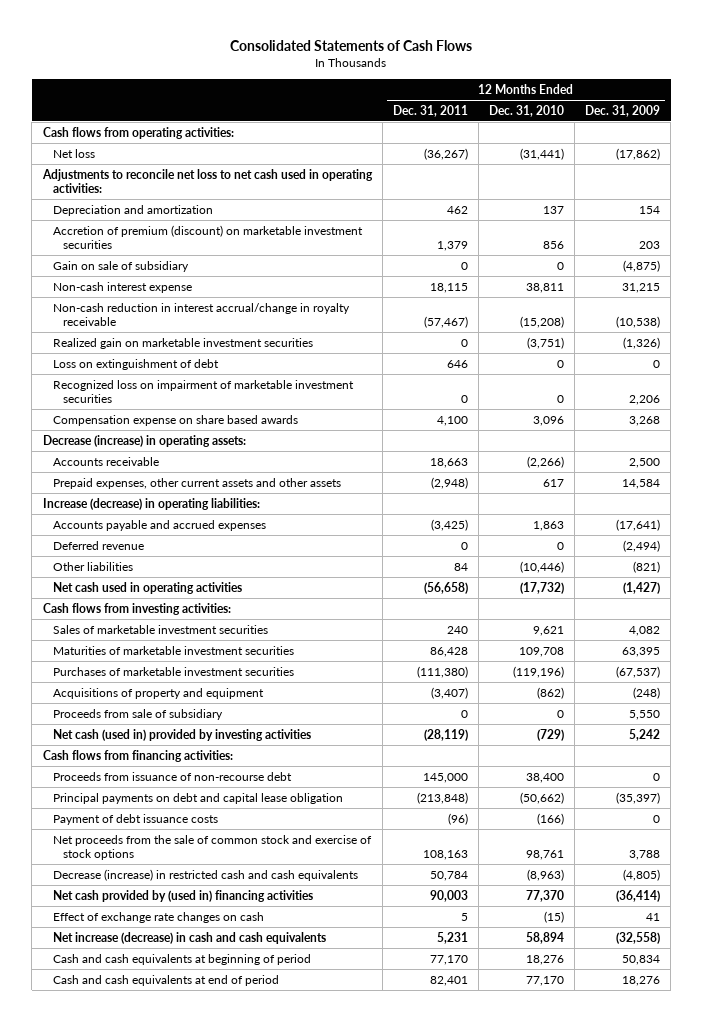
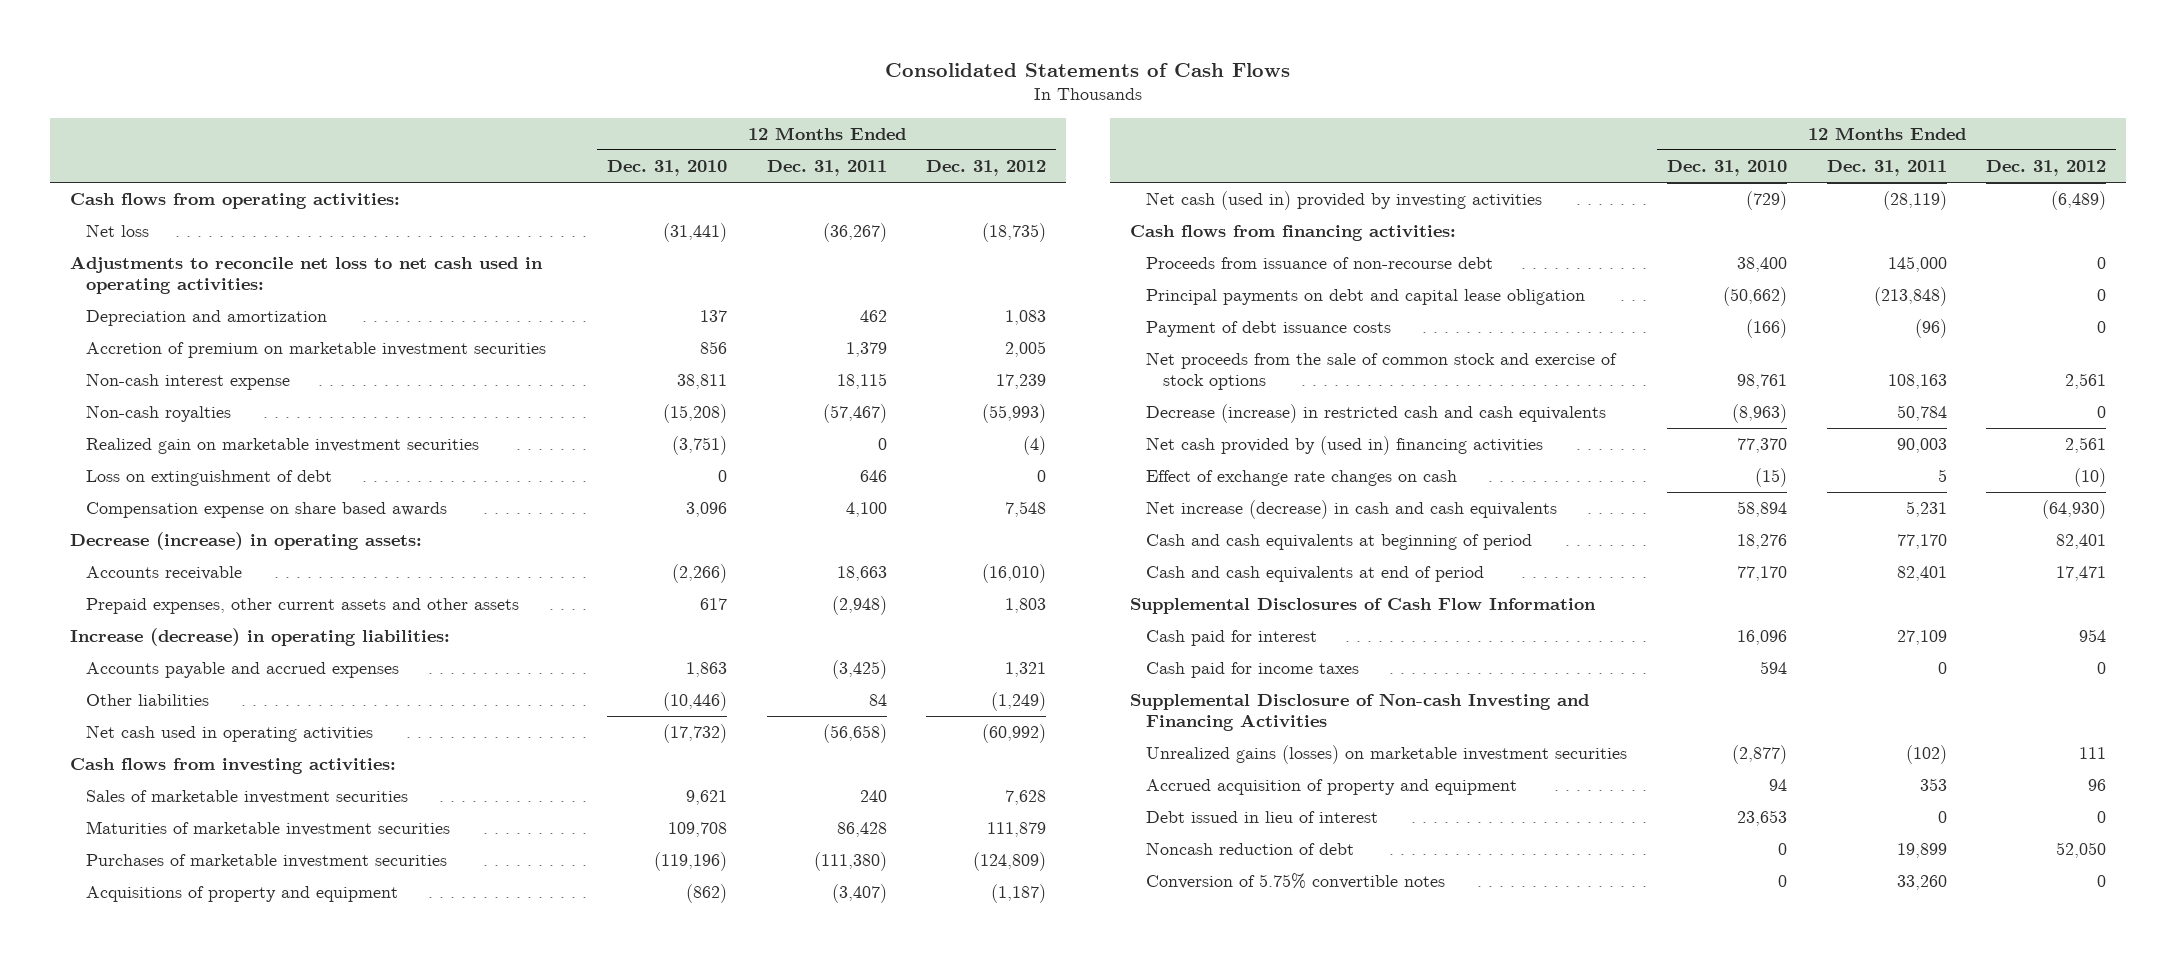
- | 12 Months Ended Dec. 31, 2011 | 12 Months Ended Dec. 31, 2010 | 12 Months Ended Dec. 31, 2009
+ | 12 Months Ended Dec. 31, 2010 | 12 Months Ended Dec. 31, 2011 | 12 Months Ended Dec. 31, 2012
- Accretion of premium (discount) on marketable investment securities | 1,379 | 856 | 203
- Gain on sale of subsidiary | 0 | 0 | (4,875)
+ Accretion of premium on marketable investment securities | 856 | 1,379 | 2,005
- Non-cash reduction in interest accrual/change in royalty receivable | (57,467) | (15,208) | (10,538)
+ Non-cash royalties | (15,208) | (57,467) | (55,993)
- Recognized loss on impairment of marketable investment securities | 0 | 0 | 2,206
- Deferred revenue | 0 | 0 | (2,494)
- Proceeds from sale of subsidiary | 0 | 0 | 5,550
+ Supplemental Disclosures of Cash Flow Information
+ Cash paid for interest | 16,096 | 27,109 | 954
+ Cash paid for income taxes | 594 | 0 | 0
+ Supplemental Disclosure of Non-cash Investing and Financing Activities
+ Unrealized gains (losses) on marketable investment securities | (2,877) | (102) | 111
+ Accrued acquisition of property and equipment | 94 | 353 | 96
+ Debt issued in lieu of interest | 23,653 | 0 | 0
+ Noncash reduction of debt | 0 | 19,899 | 52,050
+ Conversion of 5.75% convertible notes | 0 | 33,260 | 0

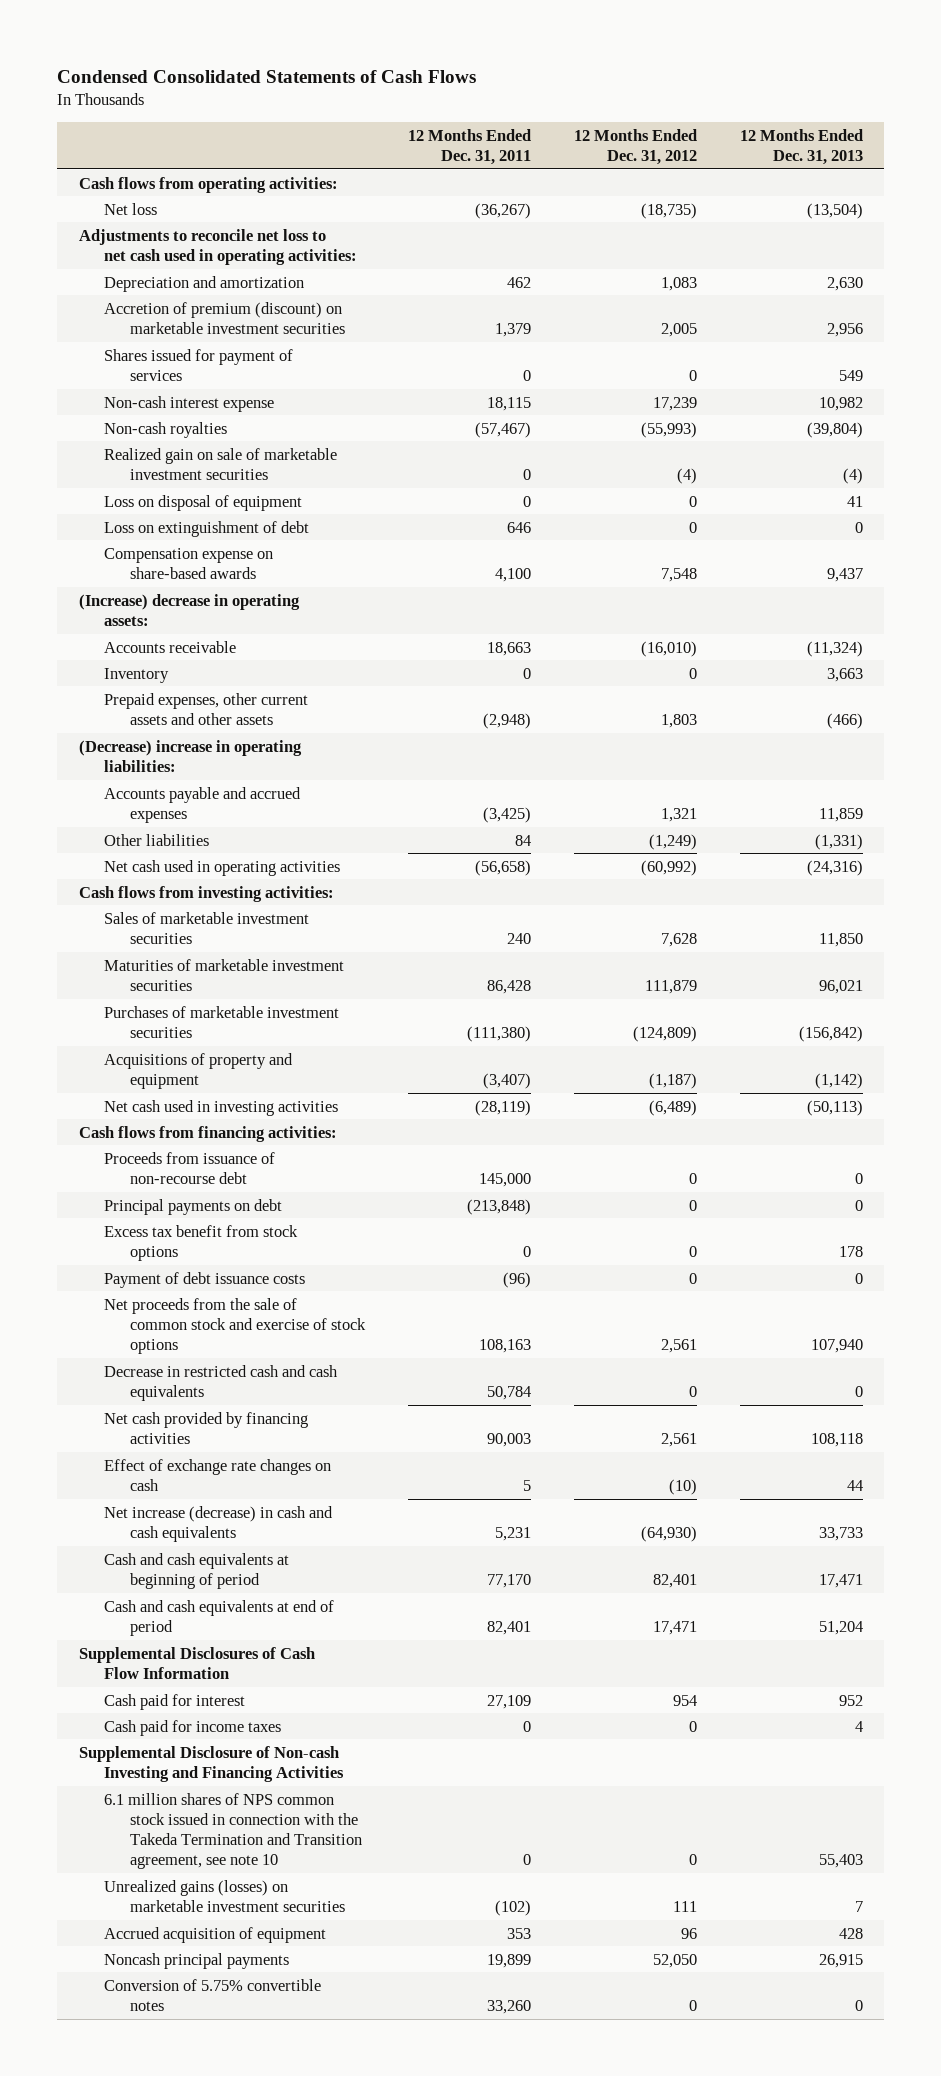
- Consolidated Statements of Cash Flows
+ Condensed Consolidated Statements of Cash Flows
- | 12 Months Ended Dec. 31, 2010 | 12 Months Ended Dec. 31, 2011 | 12 Months Ended Dec. 31, 2012
+ | 12 Months Ended Dec. 31, 2011 | 12 Months Ended Dec. 31, 2012 | 12 Months Ended Dec. 31, 2013
- Accretion of premium on marketable investment securities | 856 | 1,379 | 2,005
+ Accretion of premium (discount) on marketable investment securities | 1,379 | 2,005 | 2,956
+ Shares issued for payment of services | 0 | 0 | 549
- Realized gain on marketable investment securities | (3,751) | 0 | (4)
+ Realized gain on sale of marketable investment securities | 0 | (4) | (4)
+ Loss on disposal of equipment | 0 | 0 | 41
- Compensation expense on share based awards | 3,096 | 4,100 | 7,548
- Decrease (increase) in operating assets:
+ Compensation expense on share-based awards | 4,100 | 7,548 | 9,437
+ (Increase) decrease in operating assets:
+ Inventory | 0 | 0 | 3,663
- Increase (decrease) in operating liabilities:
+ (Decrease) increase in operating liabilities:
- Net cash (used in) provided by investing activities | (729) | (28,119) | (6,489)
+ Net cash used in investing activities | (28,119) | (6,489) | (50,113)
- Principal payments on debt and capital lease obligation | (50,662) | (213,848) | 0
+ Principal payments on debt | (213,848) | 0 | 0
+ Excess tax benefit from stock options | 0 | 0 | 178
- Decrease (increase) in restricted cash and cash equivalents | (8,963) | 50,784 | 0
- Net cash provided by (used in) financing activities | 77,370 | 90,003 | 2,561
+ Decrease in restricted cash and cash equivalents | 50,784 | 0 | 0
+ Net cash provided by financing activities | 90,003 | 2,561 | 108,118
+ 6.1 million shares of NPS common stock issued in connection with the Takeda Termination and Transition agreement, see note 10 | 0 | 0 | 55,403
- Accrued acquisition of property and equipment | 94 | 353 | 96
- Debt issued in lieu of interest | 23,653 | 0 | 0
- Noncash reduction of debt | 0 | 19,899 | 52,050
+ Accrued acquisition of equipment | 353 | 96 | 428
+ Noncash principal payments | 19,899 | 52,050 | 26,915

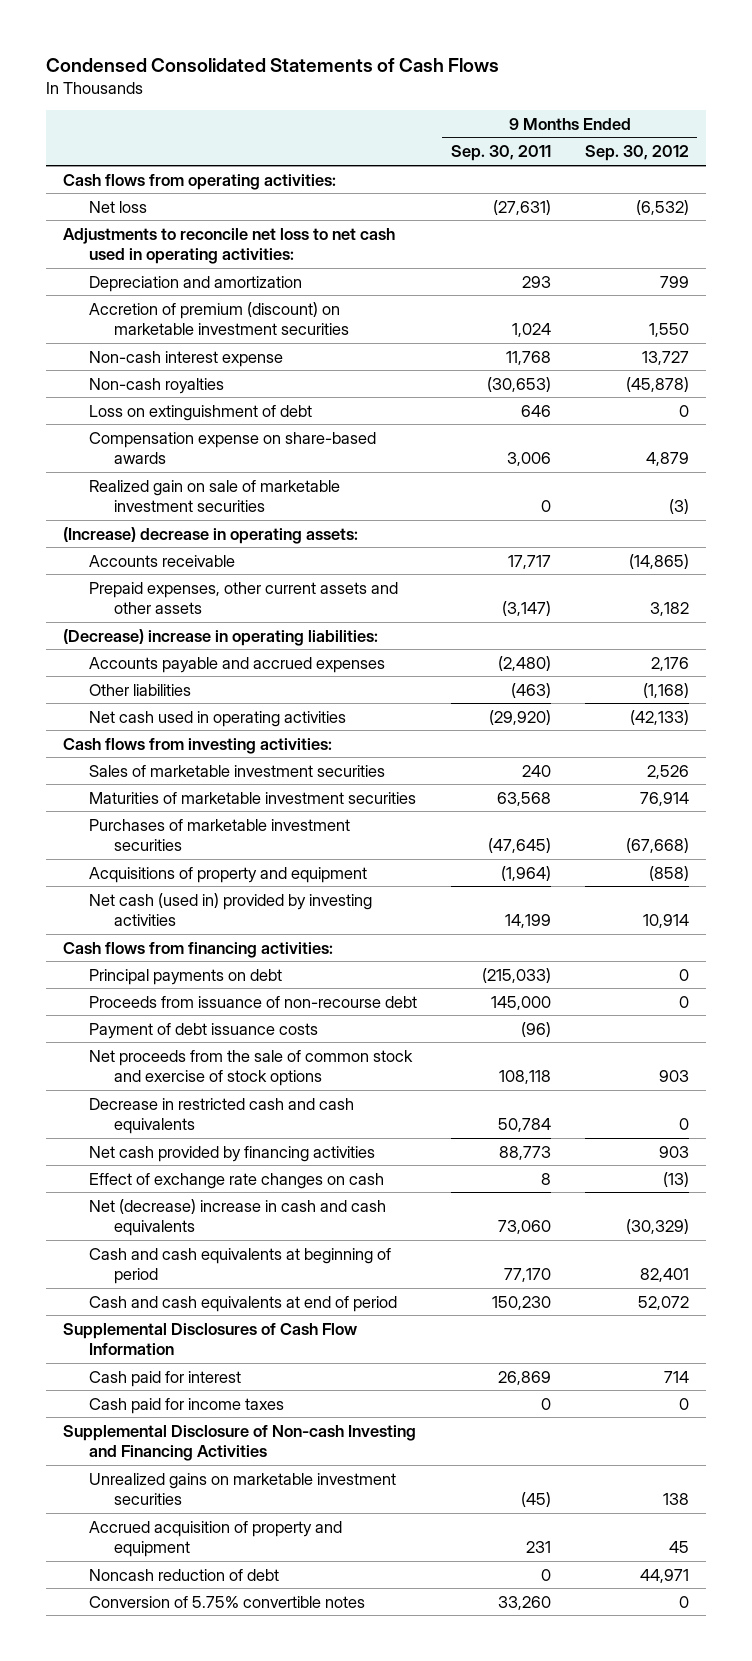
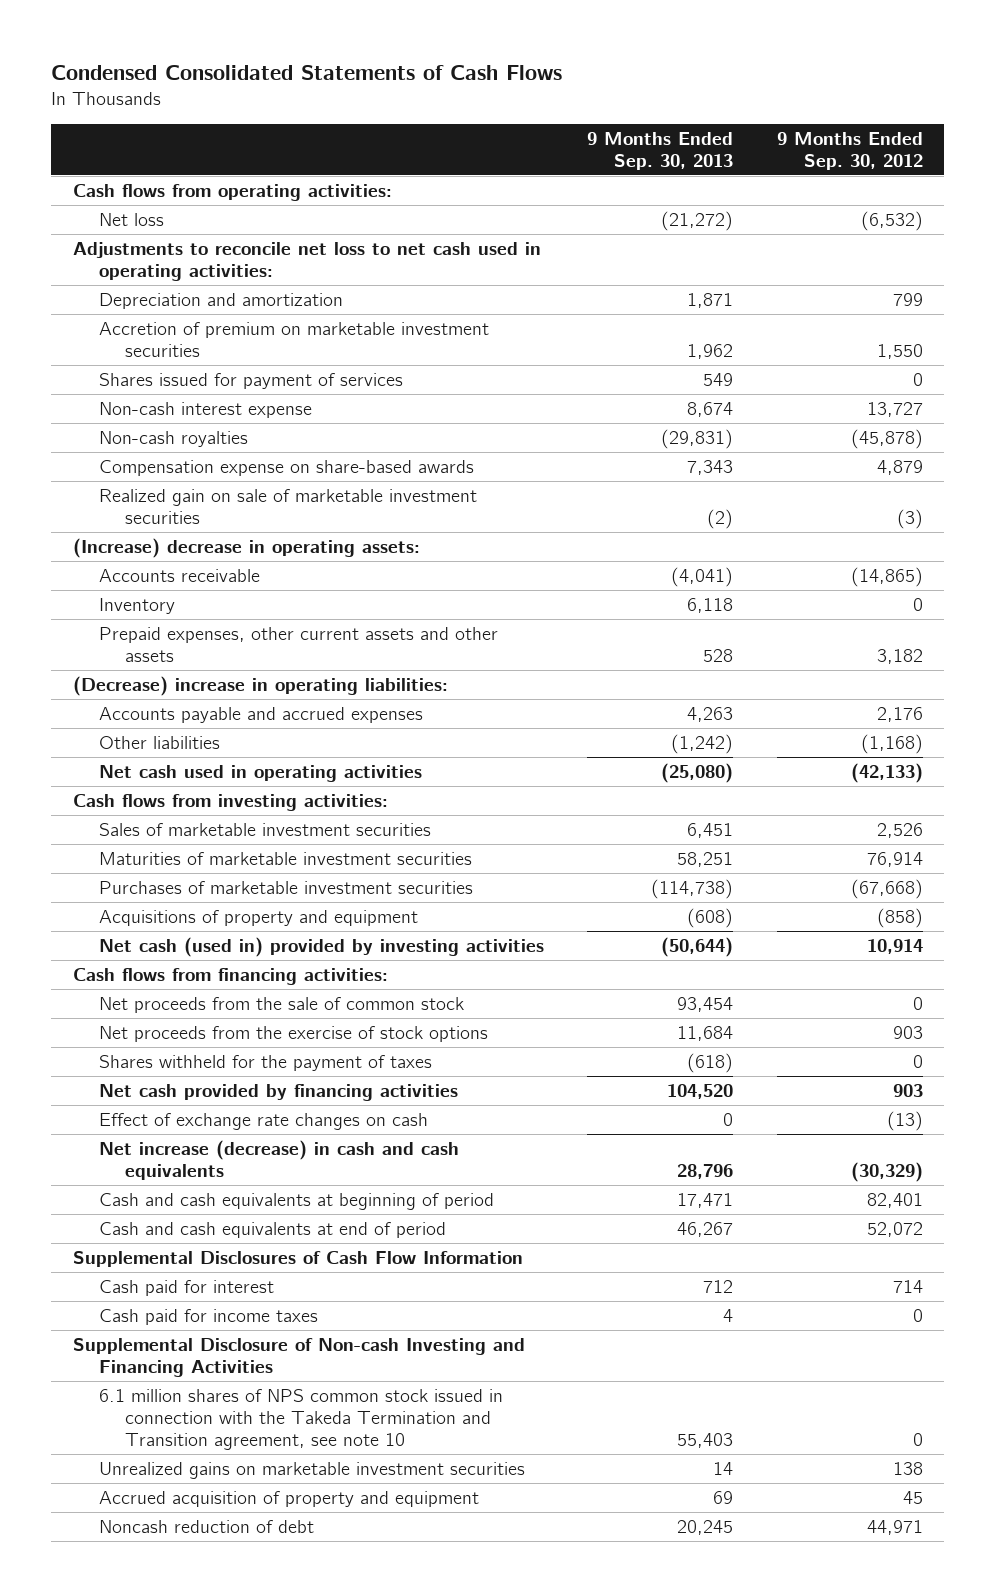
- | 9 Months Ended Sep. 30, 2011 | 9 Months Ended Sep. 30, 2012
+ | 9 Months Ended Sep. 30, 2013 | 9 Months Ended Sep. 30, 2012
- Accretion of premium (discount) on marketable investment securities | 1,024 | 1,550
+ Accretion of premium on marketable investment securities | 1,962 | 1,550
+ Shares issued for payment of services | 549 | 0
- Loss on extinguishment of debt | 646 | 0
+ Inventory | 6,118 | 0
- Principal payments on debt | (215,033) | 0
- Proceeds from issuance of non-recourse debt | 145,000 | 0
- Payment of debt issuance costs | (96) |
- Net proceeds from the sale of common stock and exercise of stock options | 108,118 | 903
- Decrease in restricted cash and cash equivalents | 50,784 | 0
+ Net proceeds from the sale of common stock | 93,454 | 0
+ Net proceeds from the exercise of stock options | 11,684 | 903
+ Shares withheld for the payment of taxes | (618) | 0
- Net (decrease) increase in cash and cash equivalents | 73,060 | (30,329)
+ Net increase (decrease) in cash and cash equivalents | 28,796 | (30,329)
+ 6.1 million shares of NPS common stock issued in connection with the Takeda Termination and Transition agreement, see note 10 | 55,403 | 0
- Conversion of 5.75% convertible notes | 33,260 | 0

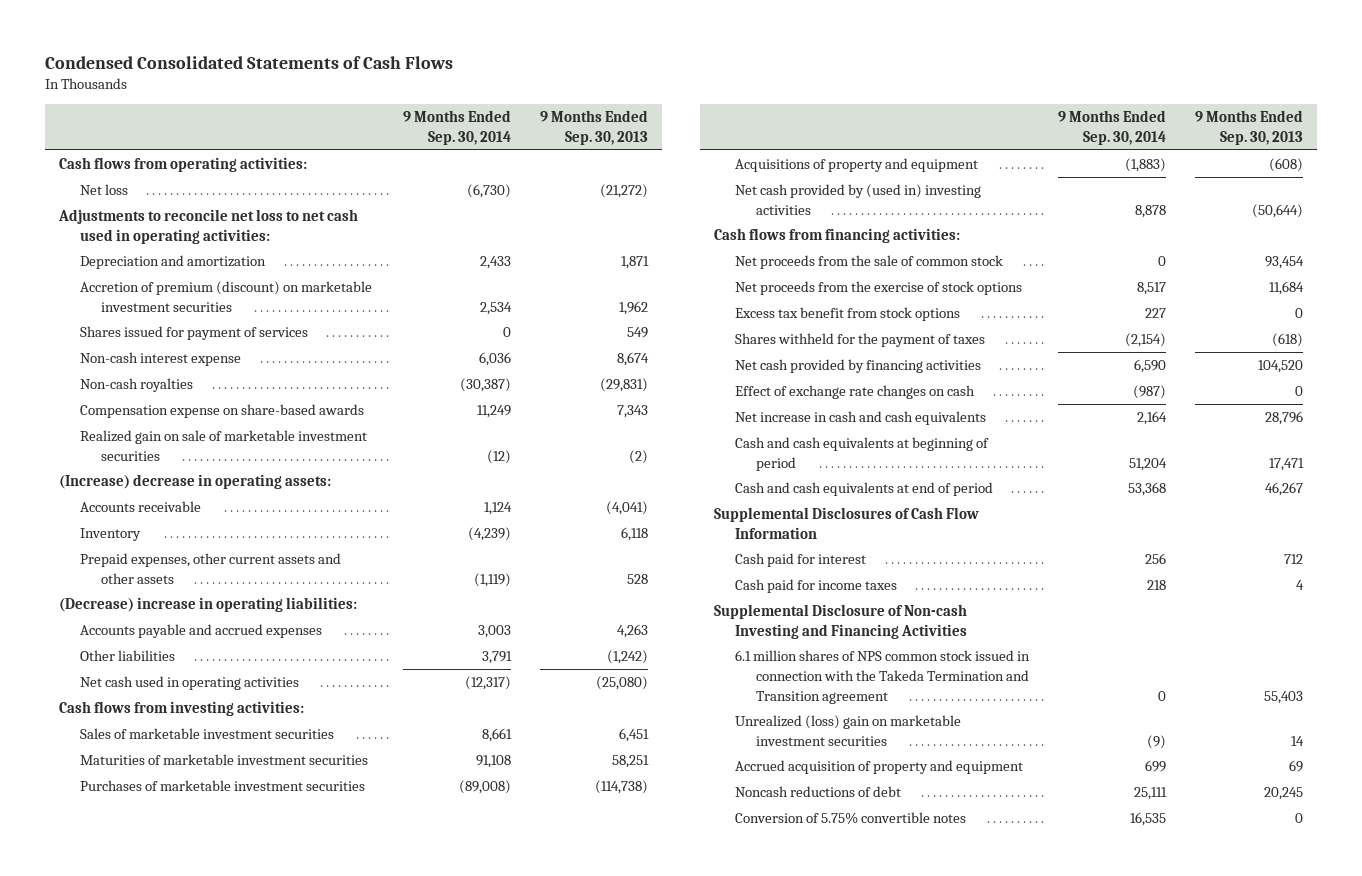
- | 9 Months Ended Sep. 30, 2013 | 9 Months Ended Sep. 30, 2012
+ | 9 Months Ended Sep. 30, 2014 | 9 Months Ended Sep. 30, 2013
- Accretion of premium on marketable investment securities | 1,962 | 1,550
+ Accretion of premium (discount) on marketable investment securities | 2,534 | 1,962
- Net cash (used in) provided by investing activities | (50,644) | 10,914
+ Net cash provided by (used in) investing activities | 8,878 | (50,644)
+ Excess tax benefit from stock options | 227 | 0
- Net increase (decrease) in cash and cash equivalents | 28,796 | (30,329)
+ Net increase in cash and cash equivalents | 2,164 | 28,796
- 6.1 million shares of NPS common stock issued in connection with the Takeda Termination and Transition agreement, see note 10 | 55,403 | 0
- Unrealized gains on marketable investment securities | 14 | 138
+ 6.1 million shares of NPS common stock issued in connection with the Takeda Termination and Transition agreement | 0 | 55,403
+ Unrealized (loss) gain on marketable investment securities | (9) | 14
- Noncash reduction of debt | 20,245 | 44,971
+ Noncash reductions of debt | 25,111 | 20,245
+ Conversion of 5.75% convertible notes | 16,535 | 0

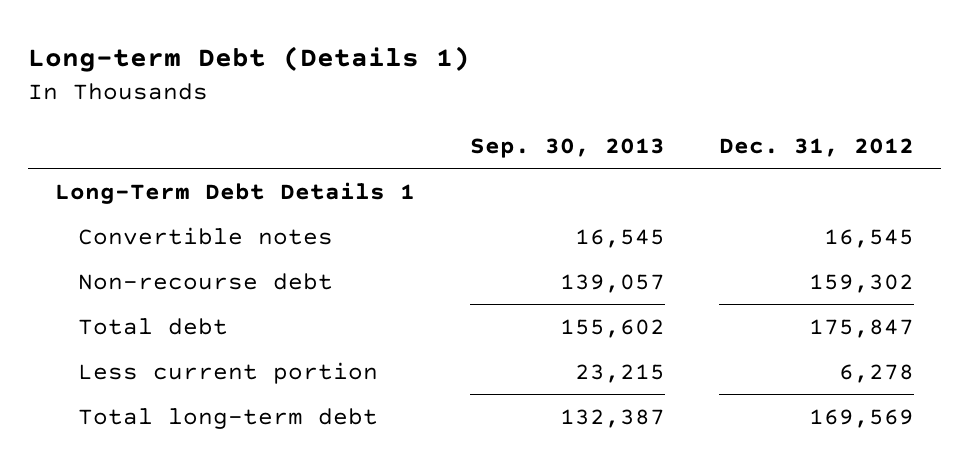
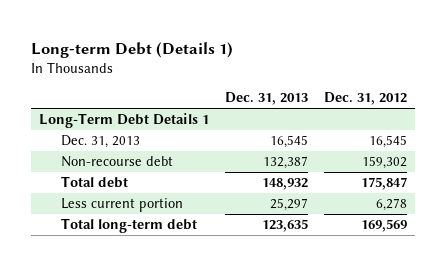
- | Sep. 30, 2013 | Dec. 31, 2012
+ | Dec. 31, 2013 | Dec. 31, 2012
- Convertible notes | 16,545 | 16,545
+ Dec. 31, 2013 | 16,545 | 16,545

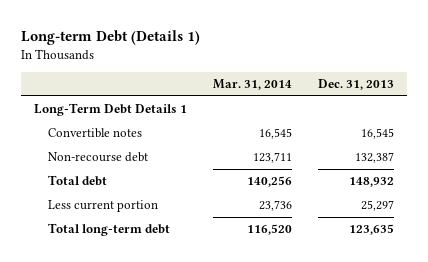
- | Dec. 31, 2013 | Dec. 31, 2012
+ | Mar. 31, 2014 | Dec. 31, 2013
- Dec. 31, 2013 | 16,545 | 16,545
+ Convertible notes | 16,545 | 16,545

